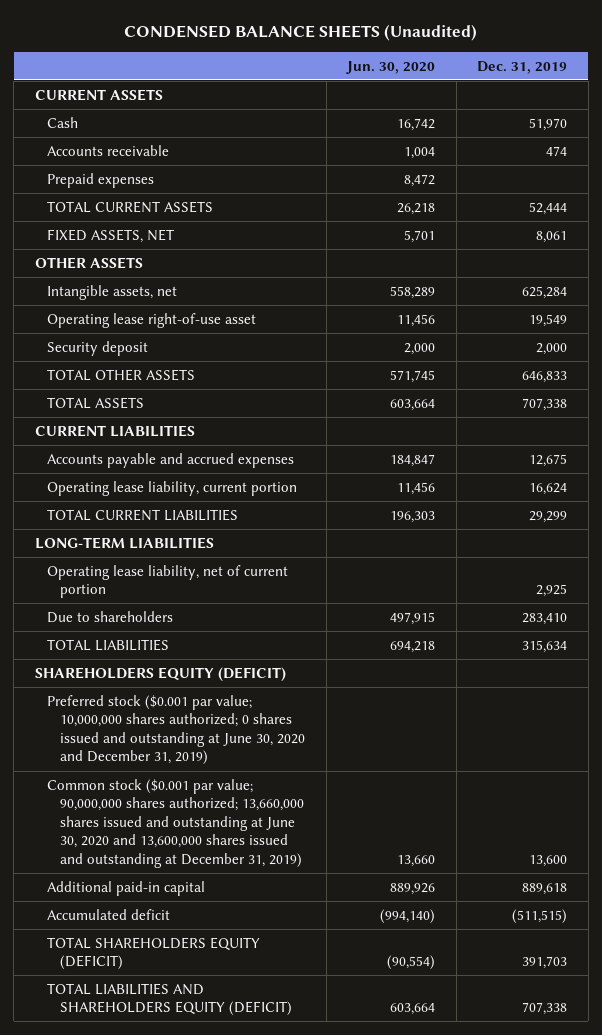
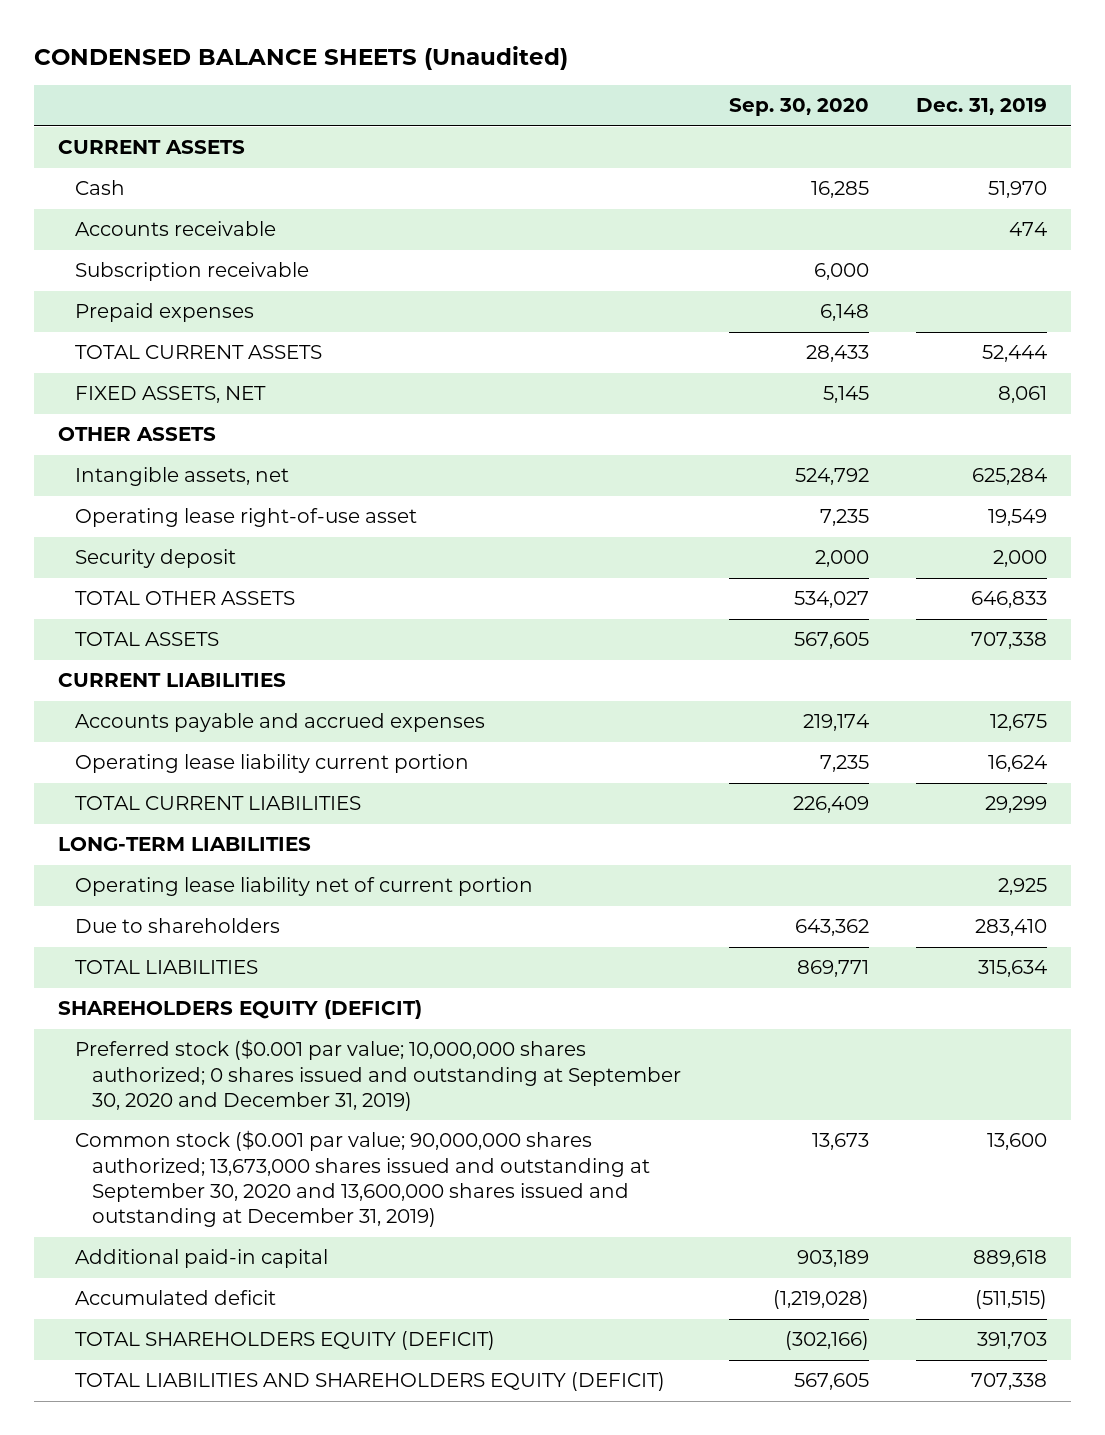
- | Jun. 30, 2020 | Dec. 31, 2019
+ | Sep. 30, 2020 | Dec. 31, 2019
+ Subscription receivable | 6,000 |
- Operating lease liability, current portion | 11,456 | 16,624
+ Operating lease liability current portion | 7,235 | 16,624
- Operating lease liability, net of current portion | | 2,925
+ Operating lease liability net of current portion | | 2,925
- Preferred stock ($0.001 par value; 10,000,000 shares authorized; 0 shares issued and outstanding at June 30, 2020 and December 31, 2019)
- Common stock ($0.001 par value; 90,000,000 shares authorized; 13,660,000 shares issued and outstanding at June 30, 2020 and 13,600,000 shares issued and outstanding at December 31, 2019) | 13,660 | 13,600
+ Preferred stock ($0.001 par value; 10,000,000 shares authorized; 0 shares issued and outstanding at September 30, 2020 and December 31, 2019)
+ Common stock ($0.001 par value; 90,000,000 shares authorized; 13,673,000 shares issued and outstanding at September 30, 2020 and 13,600,000 shares issued and outstanding at December 31, 2019) | 13,673 | 13,600

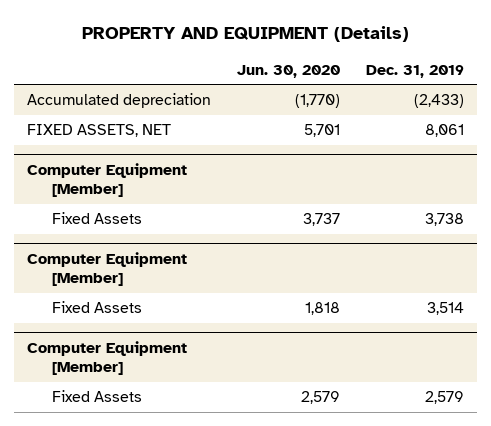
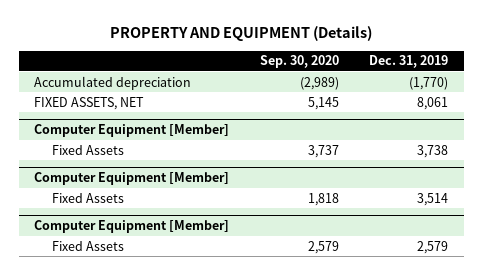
- | Jun. 30, 2020 | Dec. 31, 2019
+ | Sep. 30, 2020 | Dec. 31, 2019
- Accumulated depreciation | (1,770) | (2,433)
+ Accumulated depreciation | (2,989) | (1,770)

